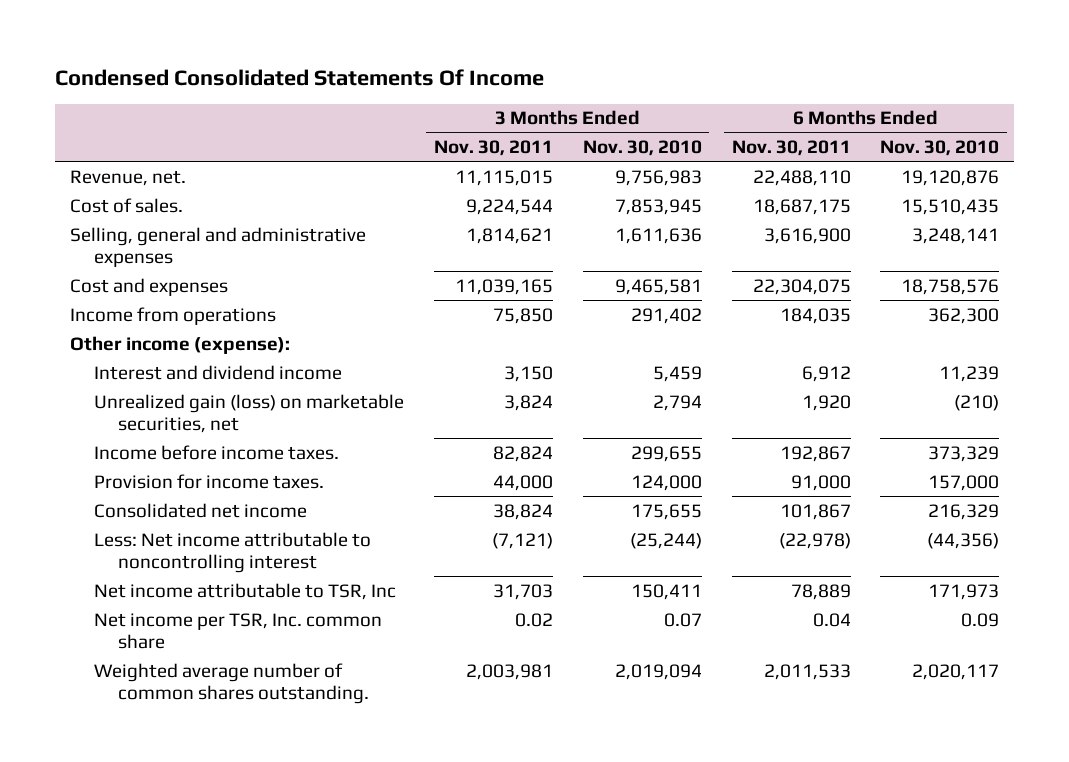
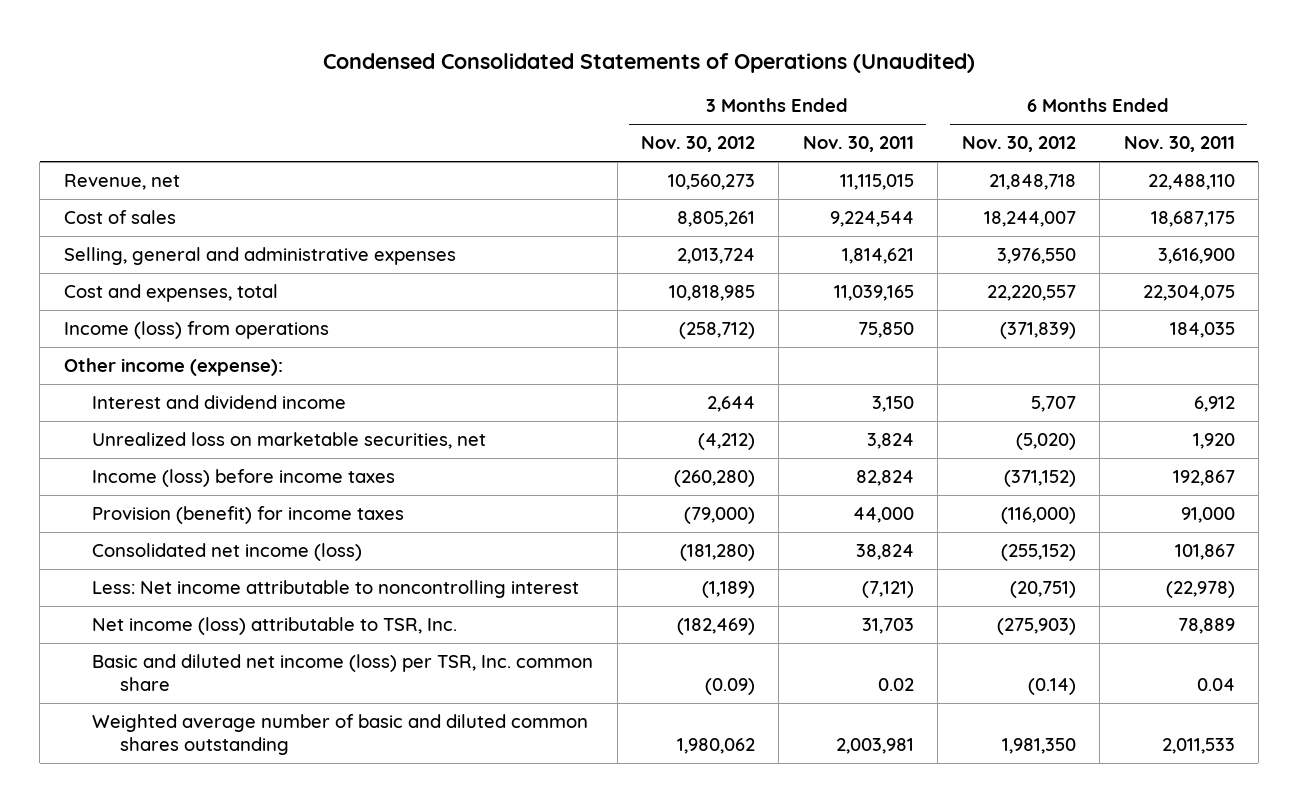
- Condensed Consolidated Statements Of Income
+ Condensed Consolidated Statements of Operations (Unaudited)
- | 3 Months Ended Nov. 30, 2011 | 3 Months Ended Nov. 30, 2010 | 6 Months Ended Nov. 30, 2011 | 6 Months Ended Nov. 30, 2010
+ | 3 Months Ended Nov. 30, 2012 | 3 Months Ended Nov. 30, 2011 | 6 Months Ended Nov. 30, 2012 | 6 Months Ended Nov. 30, 2011
- Revenue, net. | 11,115,015 | 9,756,983 | 22,488,110 | 19,120,876
- Cost of sales. | 9,224,544 | 7,853,945 | 18,687,175 | 15,510,435
+ Revenue, net | 10,560,273 | 11,115,015 | 21,848,718 | 22,488,110
+ Cost of sales | 8,805,261 | 9,224,544 | 18,244,007 | 18,687,175
- Cost and expenses | 11,039,165 | 9,465,581 | 22,304,075 | 18,758,576
- Income from operations | 75,850 | 291,402 | 184,035 | 362,300
+ Cost and expenses, total | 10,818,985 | 11,039,165 | 22,220,557 | 22,304,075
+ Income (loss) from operations | (258,712) | 75,850 | (371,839) | 184,035
- Unrealized gain (loss) on marketable securities, net | 3,824 | 2,794 | 1,920 | (210)
- Income before income taxes. | 82,824 | 299,655 | 192,867 | 373,329
- Provision for income taxes. | 44,000 | 124,000 | 91,000 | 157,000
- Consolidated net income | 38,824 | 175,655 | 101,867 | 216,329
+ Unrealized loss on marketable securities, net | (4,212) | 3,824 | (5,020) | 1,920
+ Income (loss) before income taxes | (260,280) | 82,824 | (371,152) | 192,867
+ Provision (benefit) for income taxes | (79,000) | 44,000 | (116,000) | 91,000
+ Consolidated net income (loss) | (181,280) | 38,824 | (255,152) | 101,867
- Net income attributable to TSR, Inc | 31,703 | 150,411 | 78,889 | 171,973
- Net income per TSR, Inc. common share | 0.02 | 0.07 | 0.04 | 0.09
- Weighted average number of common shares outstanding. | 2,003,981 | 2,019,094 | 2,011,533 | 2,020,117
+ Net income (loss) attributable to TSR, Inc. | (182,469) | 31,703 | (275,903) | 78,889
+ Basic and diluted net income (loss) per TSR, Inc. common share | (0.09) | 0.02 | (0.14) | 0.04
+ Weighted average number of basic and diluted common shares outstanding | 1,980,062 | 2,003,981 | 1,981,350 | 2,011,533

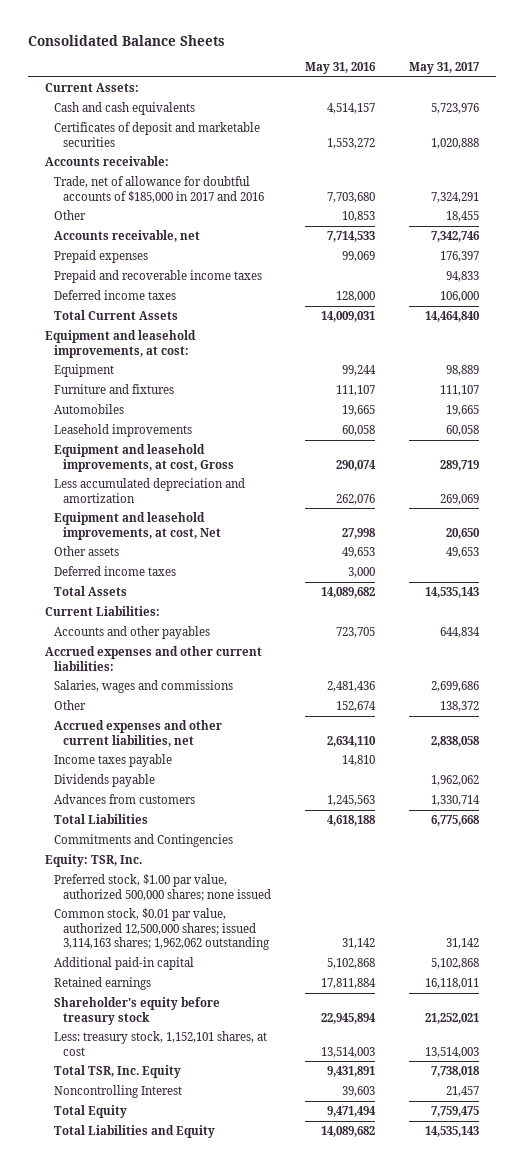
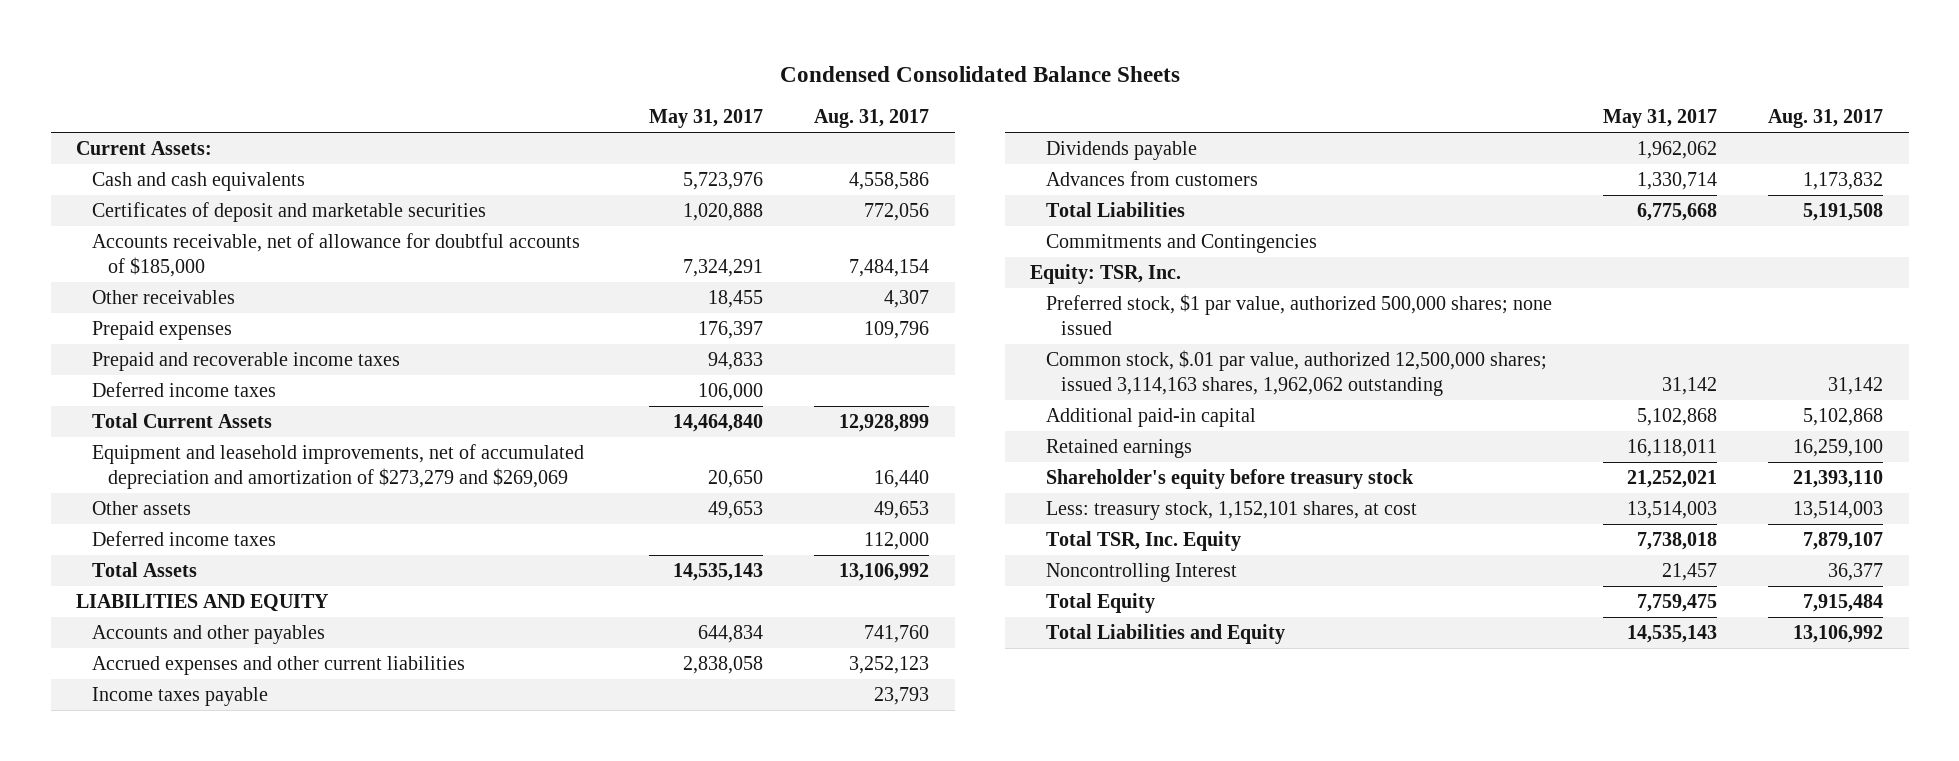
- Consolidated Balance Sheets
+ Condensed Consolidated Balance Sheets
- | May 31, 2016 | May 31, 2017
+ | May 31, 2017 | Aug. 31, 2017
- Accounts receivable:
- Trade, net of allowance for doubtful accounts of $185,000 in 2017 and 2016 | 7,703,680 | 7,324,291
- Other | 10,853 | 18,455
- Accounts receivable, net | 7,714,533 | 7,342,746
+ Accounts receivable, net of allowance for doubtful accounts of $185,000 | 7,324,291 | 7,484,154
+ Other receivables | 18,455 | 4,307
- Equipment and leasehold improvements, at cost:
- Equipment | 99,244 | 98,889
- Furniture and fixtures | 111,107 | 111,107
- Automobiles | 19,665 | 19,665
- Leasehold improvements | 60,058 | 60,058
- Equipment and leasehold improvements, at cost, Gross | 290,074 | 289,719
- Less accumulated depreciation and amortization | 262,076 | 269,069
- Equipment and leasehold improvements, at cost, Net | 27,998 | 20,650
+ Equipment and leasehold improvements, net of accumulated depreciation and amortization of $273,279 and $269,069 | 20,650 | 16,440
- Current Liabilities:
+ LIABILITIES AND EQUITY
- Accrued expenses and other current liabilities:
- Salaries, wages and commissions | 2,481,436 | 2,699,686
- Other | 152,674 | 138,372
- Accrued expenses and other current liabilities, net | 2,634,110 | 2,838,058
+ Accrued expenses and other current liabilities | 2,838,058 | 3,252,123
- Preferred stock, $1.00 par value, authorized 500,000 shares; none issued
- Common stock, $0.01 par value, authorized 12,500,000 shares; issued 3,114,163 shares; 1,962,062 outstanding | 31,142 | 31,142
+ Preferred stock, $1 par value, authorized 500,000 shares; none issued
+ Common stock, $.01 par value, authorized 12,500,000 shares; issued 3,114,163 shares, 1,962,062 outstanding | 31,142 | 31,142

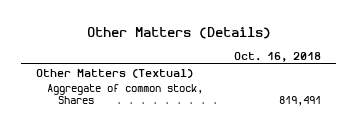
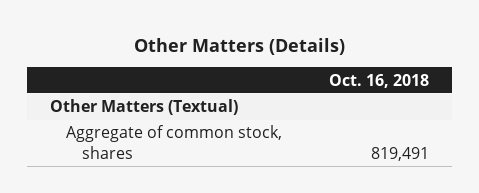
- Aggregate of common stock, Shares | 819,491
+ Aggregate of common stock, shares | 819,491

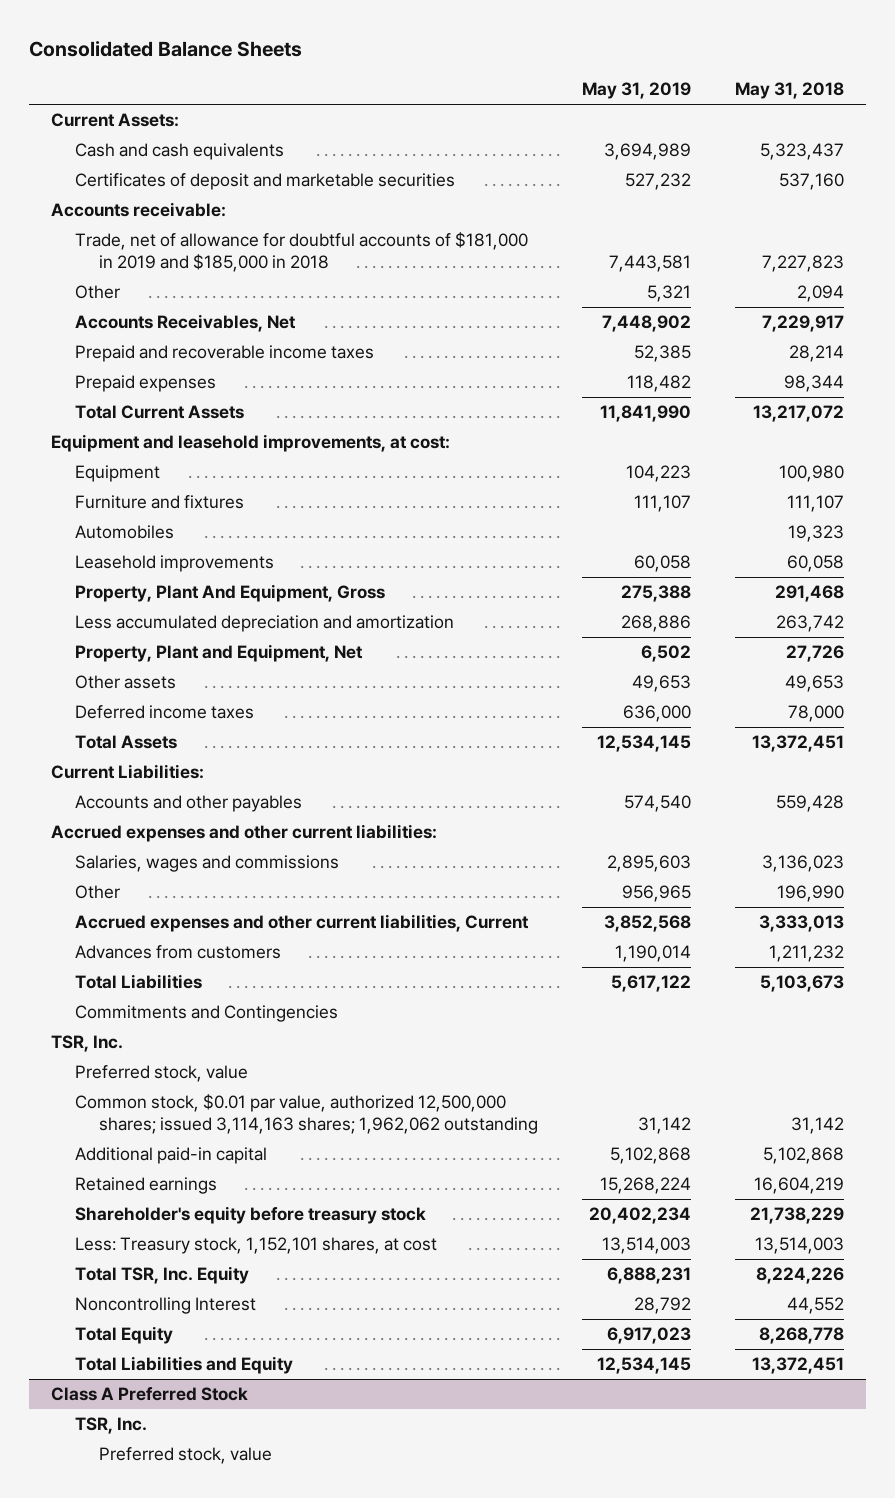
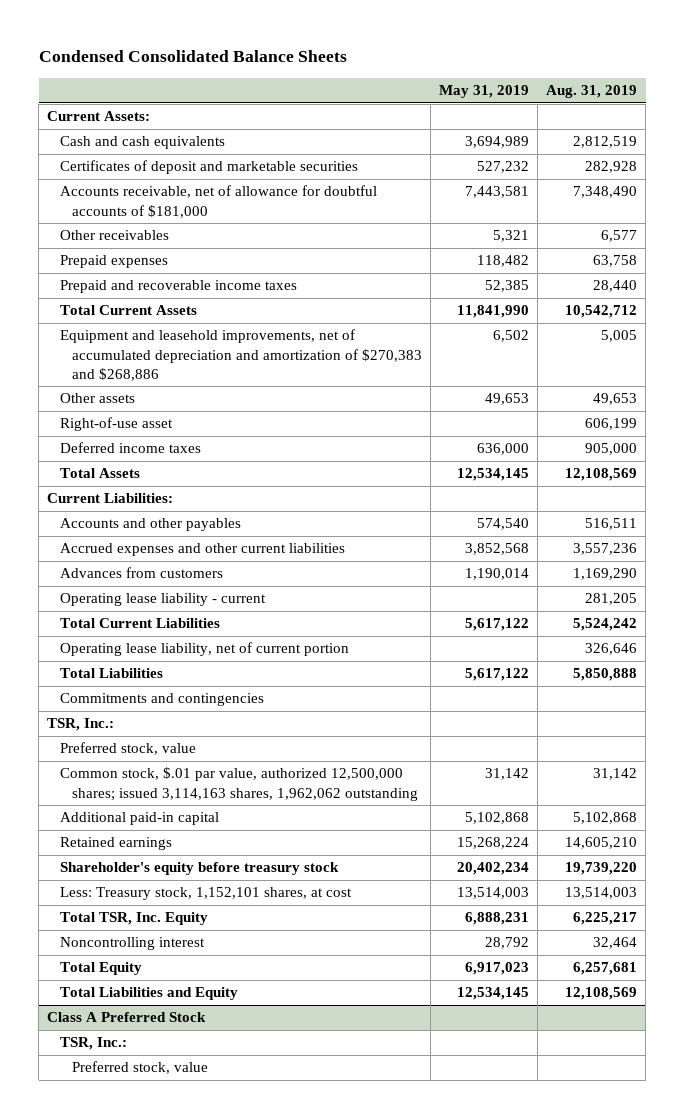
- Consolidated Balance Sheets
+ Condensed Consolidated Balance Sheets
- | May 31, 2019 | May 31, 2018
+ | May 31, 2019 | Aug. 31, 2019
- Accounts receivable:
- Trade, net of allowance for doubtful accounts of $181,000 in 2019 and $185,000 in 2018 | 7,443,581 | 7,227,823
- Other | 5,321 | 2,094
- Accounts Receivables, Net | 7,448,902 | 7,229,917
+ Accounts receivable, net of allowance for doubtful accounts of $181,000 | 7,443,581 | 7,348,490
+ Other receivables | 5,321 | 6,577
moved down: Prepaid and recoverable income taxes | 52,385 | 28,440
- Equipment and leasehold improvements, at cost:
- Equipment | 104,223 | 100,980
- Furniture and fixtures | 111,107 | 111,107
- Automobiles | | 19,323
- Leasehold improvements | 60,058 | 60,058
- Property, Plant And Equipment, Gross | 275,388 | 291,468
- Less accumulated depreciation and amortization | 268,886 | 263,742
- Property, Plant and Equipment, Net | 6,502 | 27,726
+ Equipment and leasehold improvements, net of accumulated depreciation and amortization of $270,383 and $268,886 | 6,502 | 5,005
+ Right-of-use asset | | 606,199
- Accrued expenses and other current liabilities:
- Salaries, wages and commissions | 2,895,603 | 3,136,023
- Other | 956,965 | 196,990
- Accrued expenses and other current liabilities, Current | 3,852,568 | 3,333,013
+ Accrued expenses and other current liabilities | 3,852,568 | 3,557,236
+ Operating lease liability - current | | 281,205
+ Total Current Liabilities | 5,617,122 | 5,524,242
+ Operating lease liability, net of current portion | | 326,646
- Commitments and Contingencies
- TSR, Inc.
+ Commitments and contingencies
+ TSR, Inc.:
- Common stock, $0.01 par value, authorized 12,500,000 shares; issued 3,114,163 shares; 1,962,062 outstanding | 31,142 | 31,142
+ Common stock, $.01 par value, authorized 12,500,000 shares; issued 3,114,163 shares, 1,962,062 outstanding | 31,142 | 31,142
- Noncontrolling Interest | 28,792 | 44,552
+ Noncontrolling interest | 28,792 | 32,464
@ Class A Preferred Stock
- TSR, Inc.
+ TSR, Inc.:

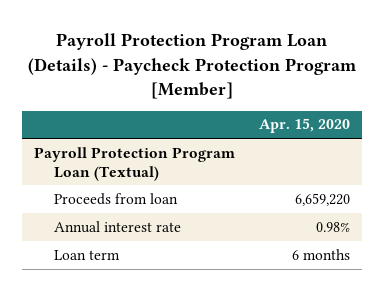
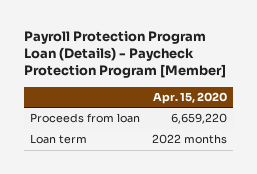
- Payroll Protection Program Loan (Textual)
- Annual interest rate | 0.98%
- Loan term | 6 months
+ Loan term | 2022 months

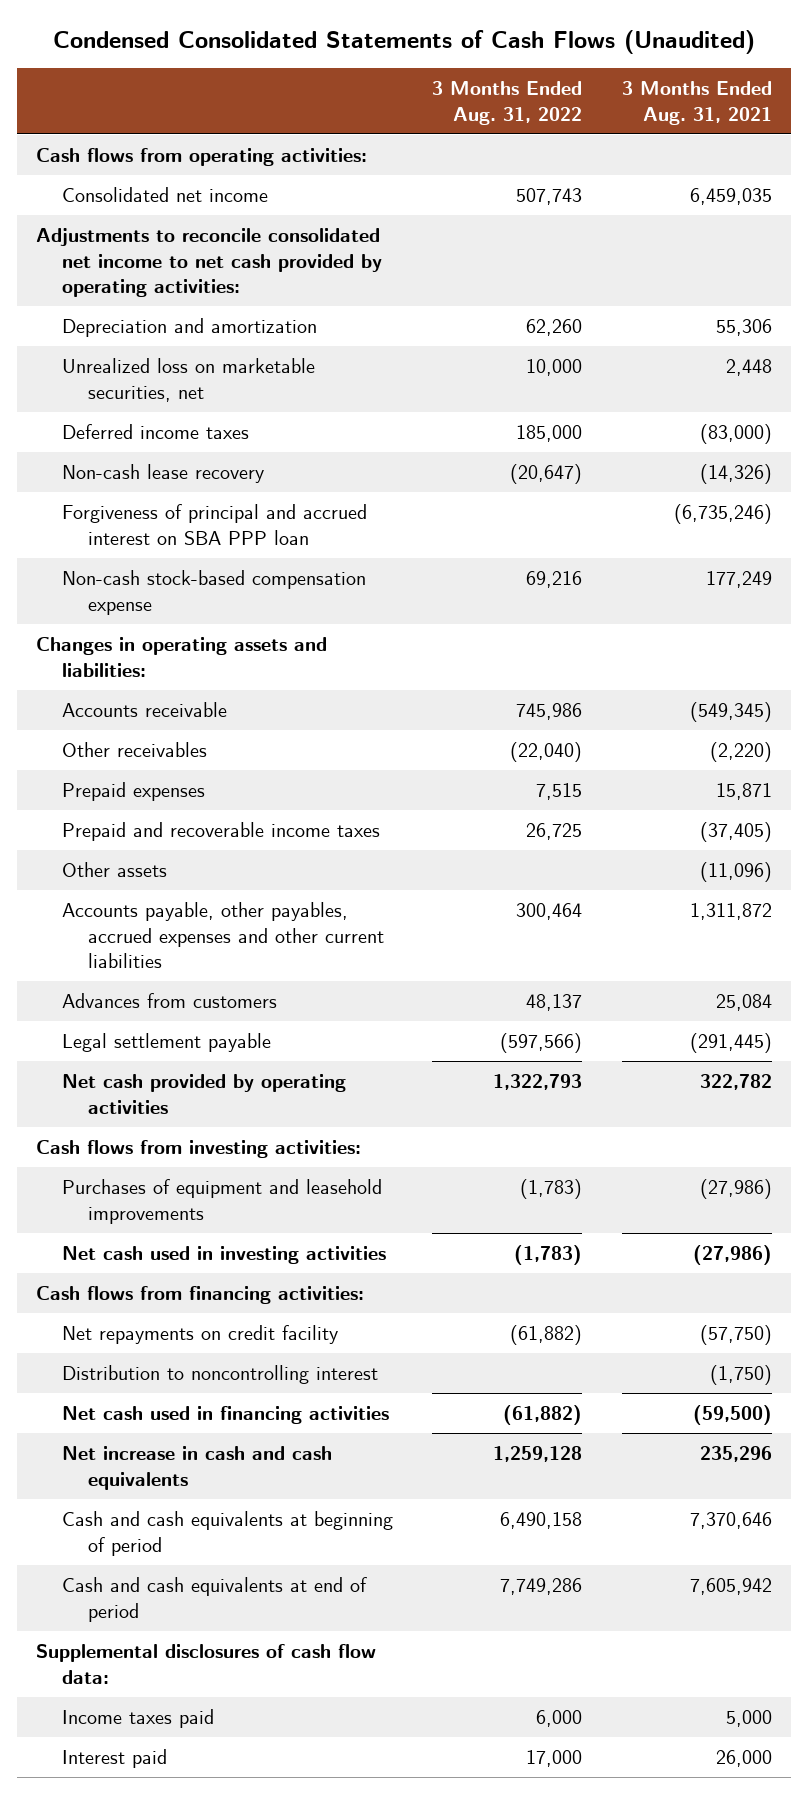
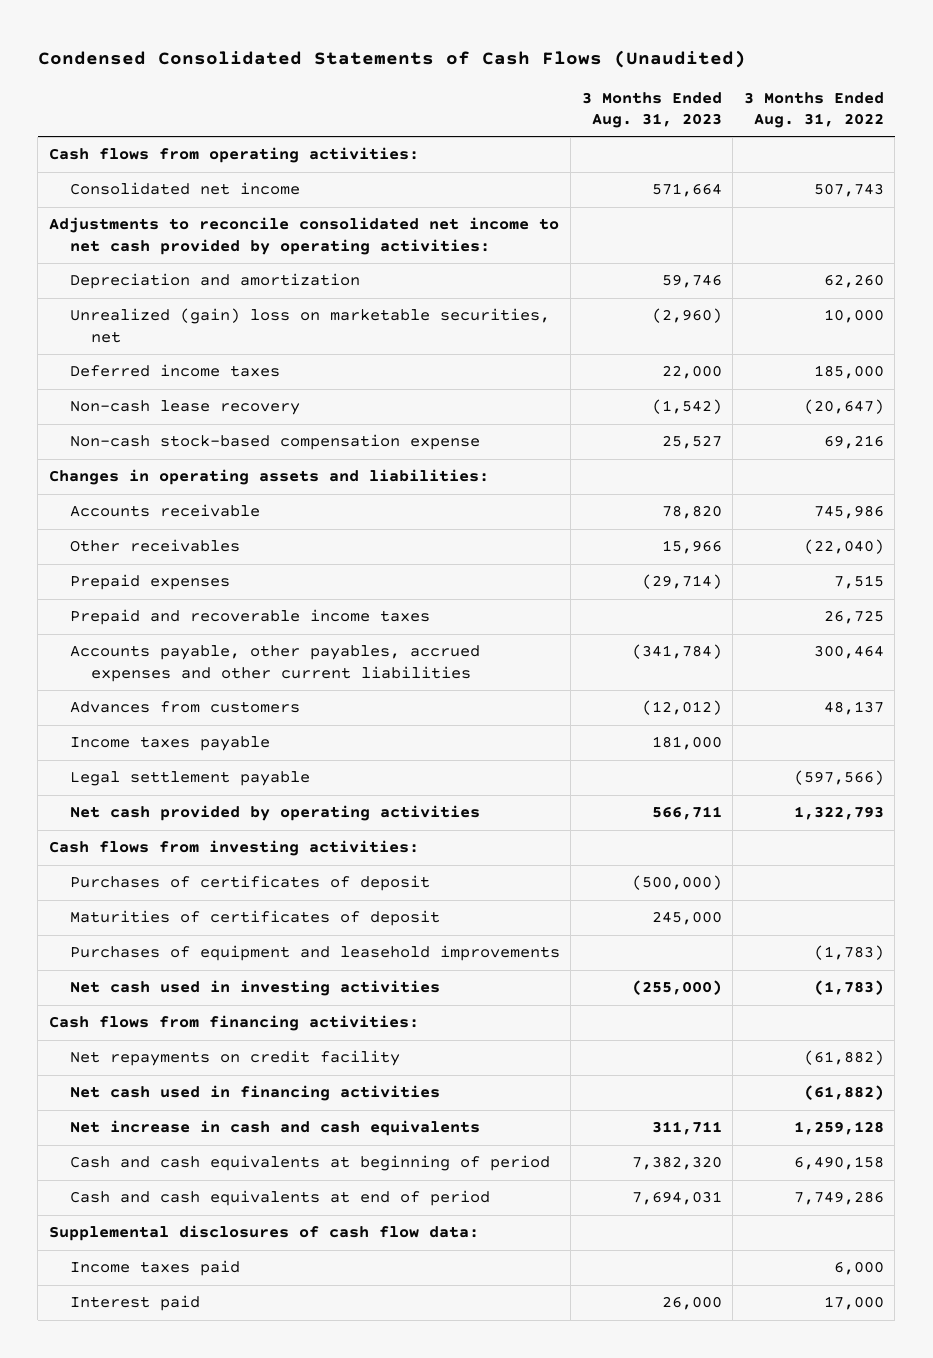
- | 3 Months Ended Aug. 31, 2022 | 3 Months Ended Aug. 31, 2021
+ | 3 Months Ended Aug. 31, 2023 | 3 Months Ended Aug. 31, 2022
- Unrealized loss on marketable securities, net | 10,000 | 2,448
+ Unrealized (gain) loss on marketable securities, net | (2,960) | 10,000
- Forgiveness of principal and accrued interest on SBA PPP loan | | (6,735,246)
- Other assets | | (11,096)
+ Income taxes payable | 181,000 |
+ Purchases of certificates of deposit | (500,000) |
+ Maturities of certificates of deposit | 245,000 |
- Distribution to noncontrolling interest | | (1,750)

